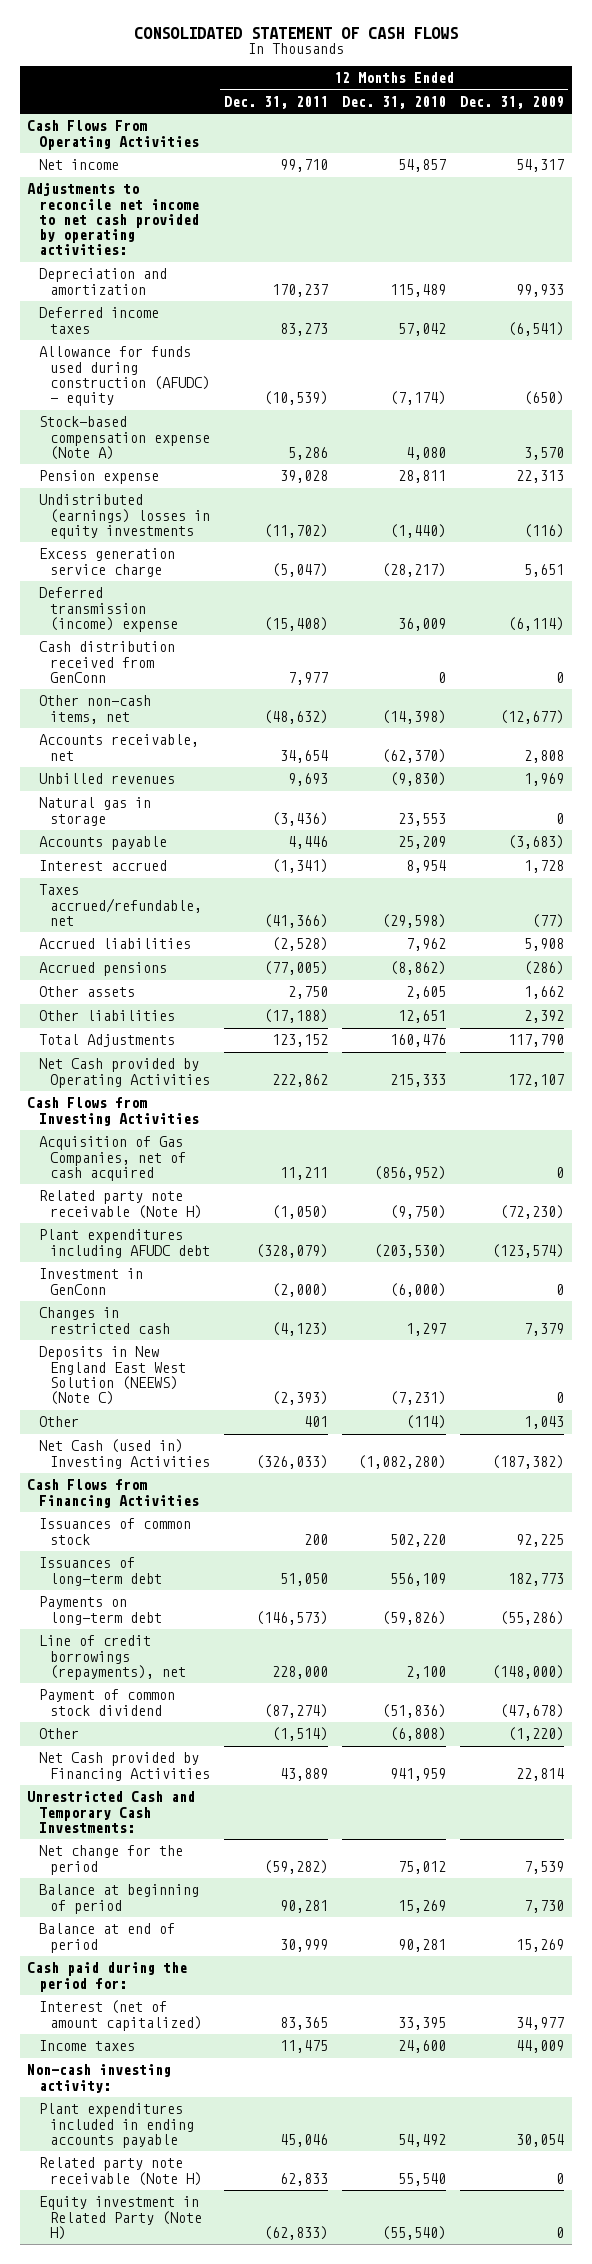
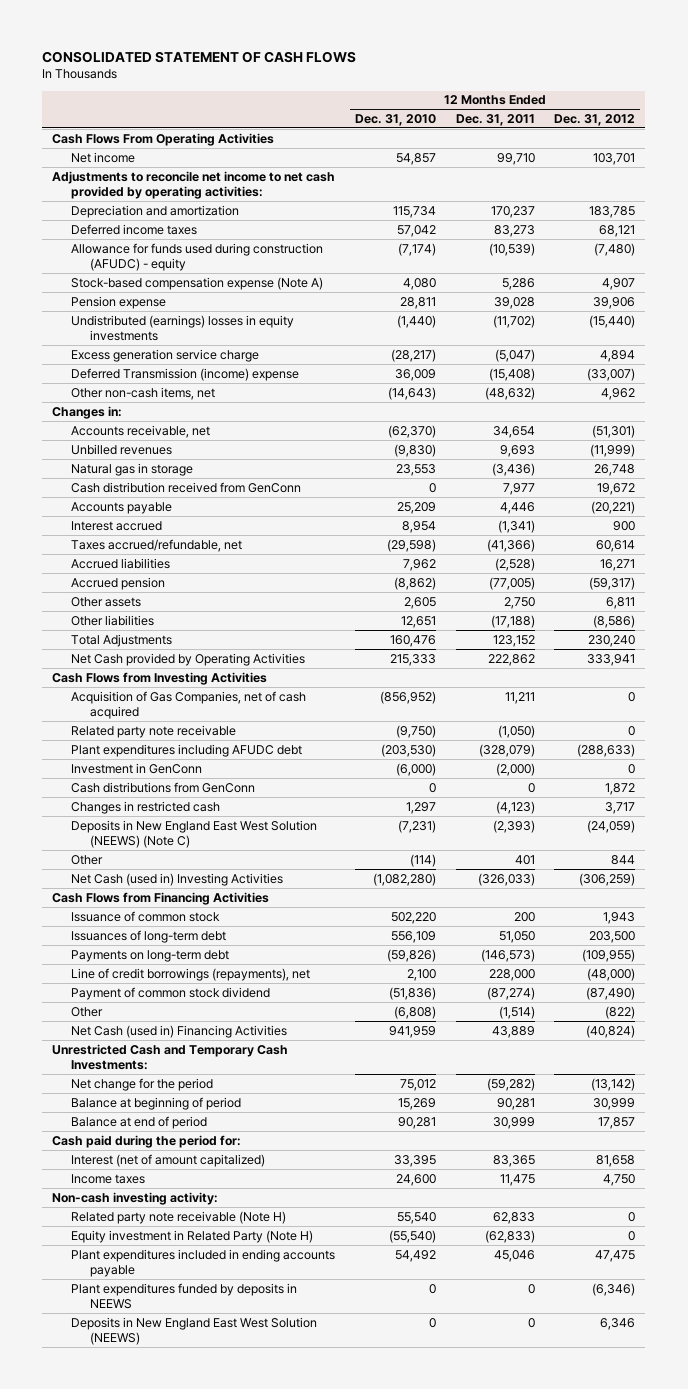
- | 12 Months Ended Dec. 31, 2011 | 12 Months Ended Dec. 31, 2010 | 12 Months Ended Dec. 31, 2009
+ | 12 Months Ended Dec. 31, 2010 | 12 Months Ended Dec. 31, 2011 | 12 Months Ended Dec. 31, 2012
- Depreciation and amortization | 170,237 | 115,489 | 99,933
+ Depreciation and amortization | 115,734 | 170,237 | 183,785
- Deferred transmission (income) expense | (15,408) | 36,009 | (6,114)
- Other non-cash items, net | (48,632) | (14,398) | (12,677)
+ Deferred Transmission (income) expense | 36,009 | (15,408) | (33,007)
+ Other non-cash items, net | (14,643) | (48,632) | 4,962
+ Changes in:
moved down: Cash distribution received from GenConn | 0 | 7,977 | 19,672
- Accrued pensions | (77,005) | (8,862) | (286)
+ Accrued pension | (8,862) | (77,005) | (59,317)
- Related party note receivable (Note H) | (1,050) | (9,750) | (72,230)
+ Related party note receivable | (9,750) | (1,050) | 0
+ Cash distributions from GenConn | 0 | 0 | 1,872
- Issuances of common stock | 200 | 502,220 | 92,225
+ Issuance of common stock | 502,220 | 200 | 1,943
- Net Cash provided by Financing Activities | 43,889 | 941,959 | 22,814
+ Net Cash (used in) Financing Activities | 941,959 | 43,889 | (40,824)
moved down: Plant expenditures included in ending accounts payable | 54,492 | 45,046 | 47,475
+ Plant expenditures funded by deposits in NEEWS | 0 | 0 | (6,346)
+ Deposits in New England East West Solution (NEEWS) | 0 | 0 | 6,346

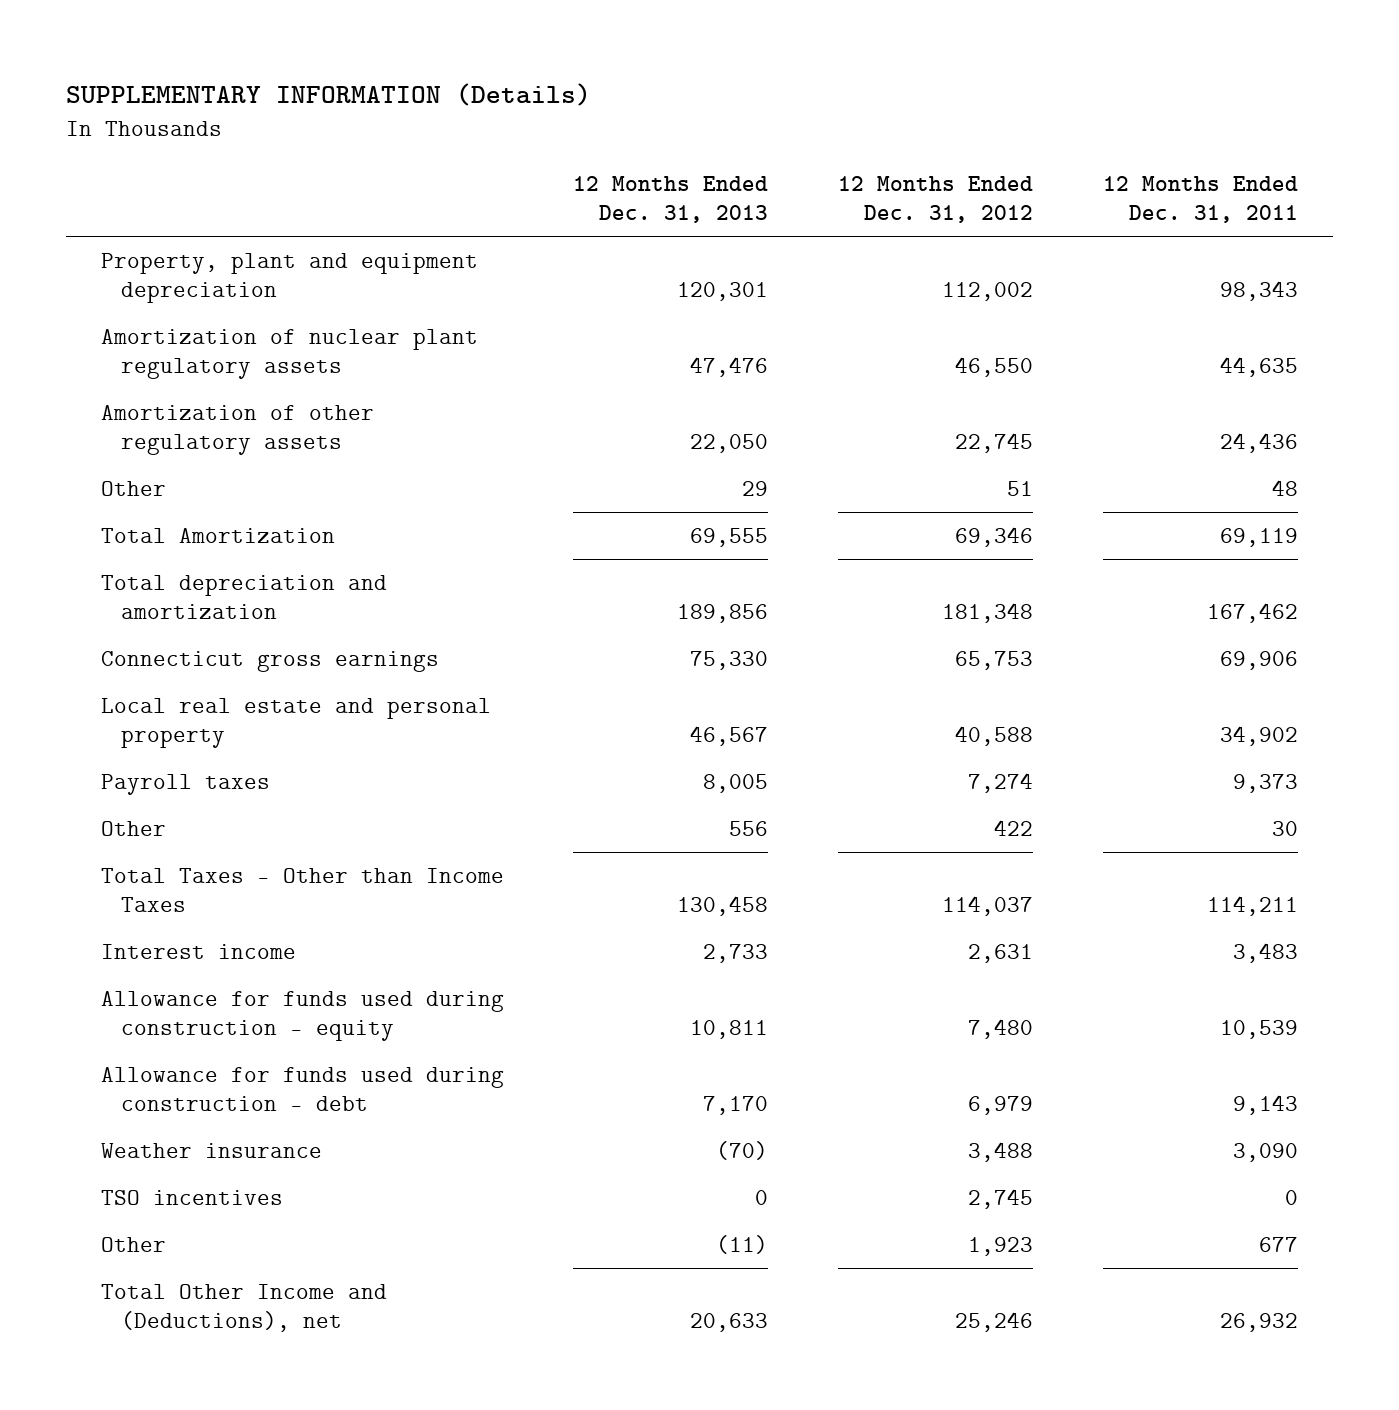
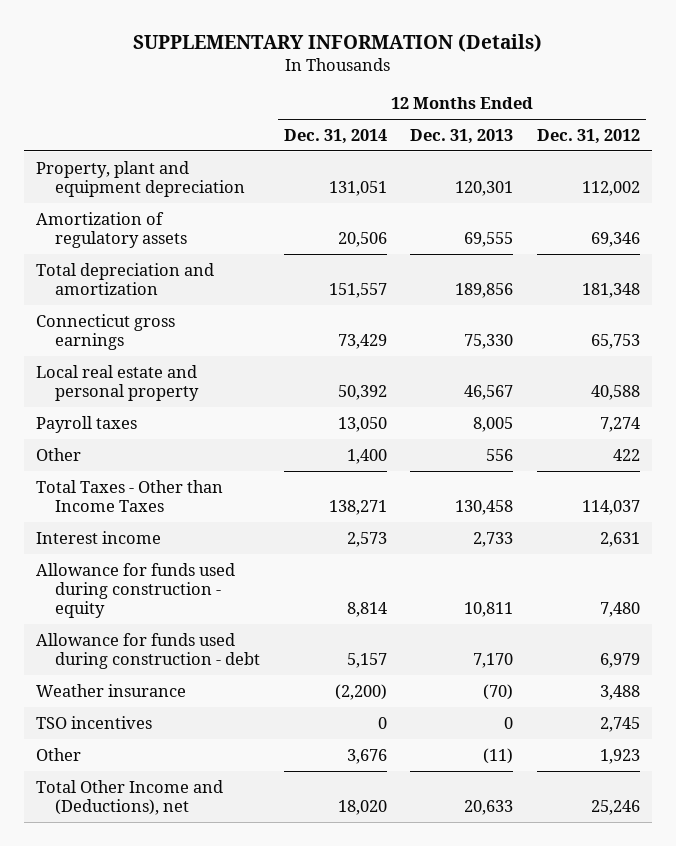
- | 12 Months Ended Dec. 31, 2013 | 12 Months Ended Dec. 31, 2012 | 12 Months Ended Dec. 31, 2011
+ | 12 Months Ended Dec. 31, 2014 | 12 Months Ended Dec. 31, 2013 | 12 Months Ended Dec. 31, 2012
- Amortization of nuclear plant regulatory assets | 47,476 | 46,550 | 44,635
- Amortization of other regulatory assets | 22,050 | 22,745 | 24,436
- Other | 29 | 51 | 48
- Total Amortization | 69,555 | 69,346 | 69,119
+ Amortization of regulatory assets | 20,506 | 69,555 | 69,346

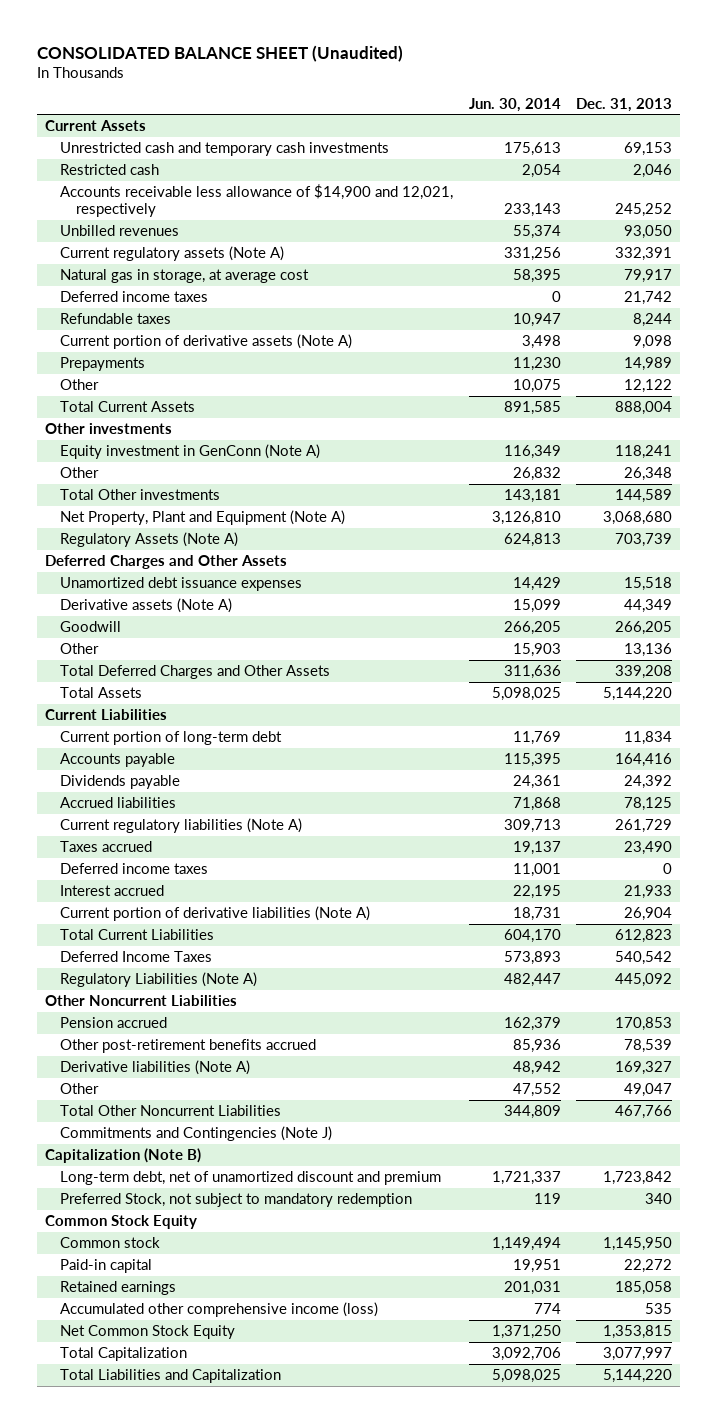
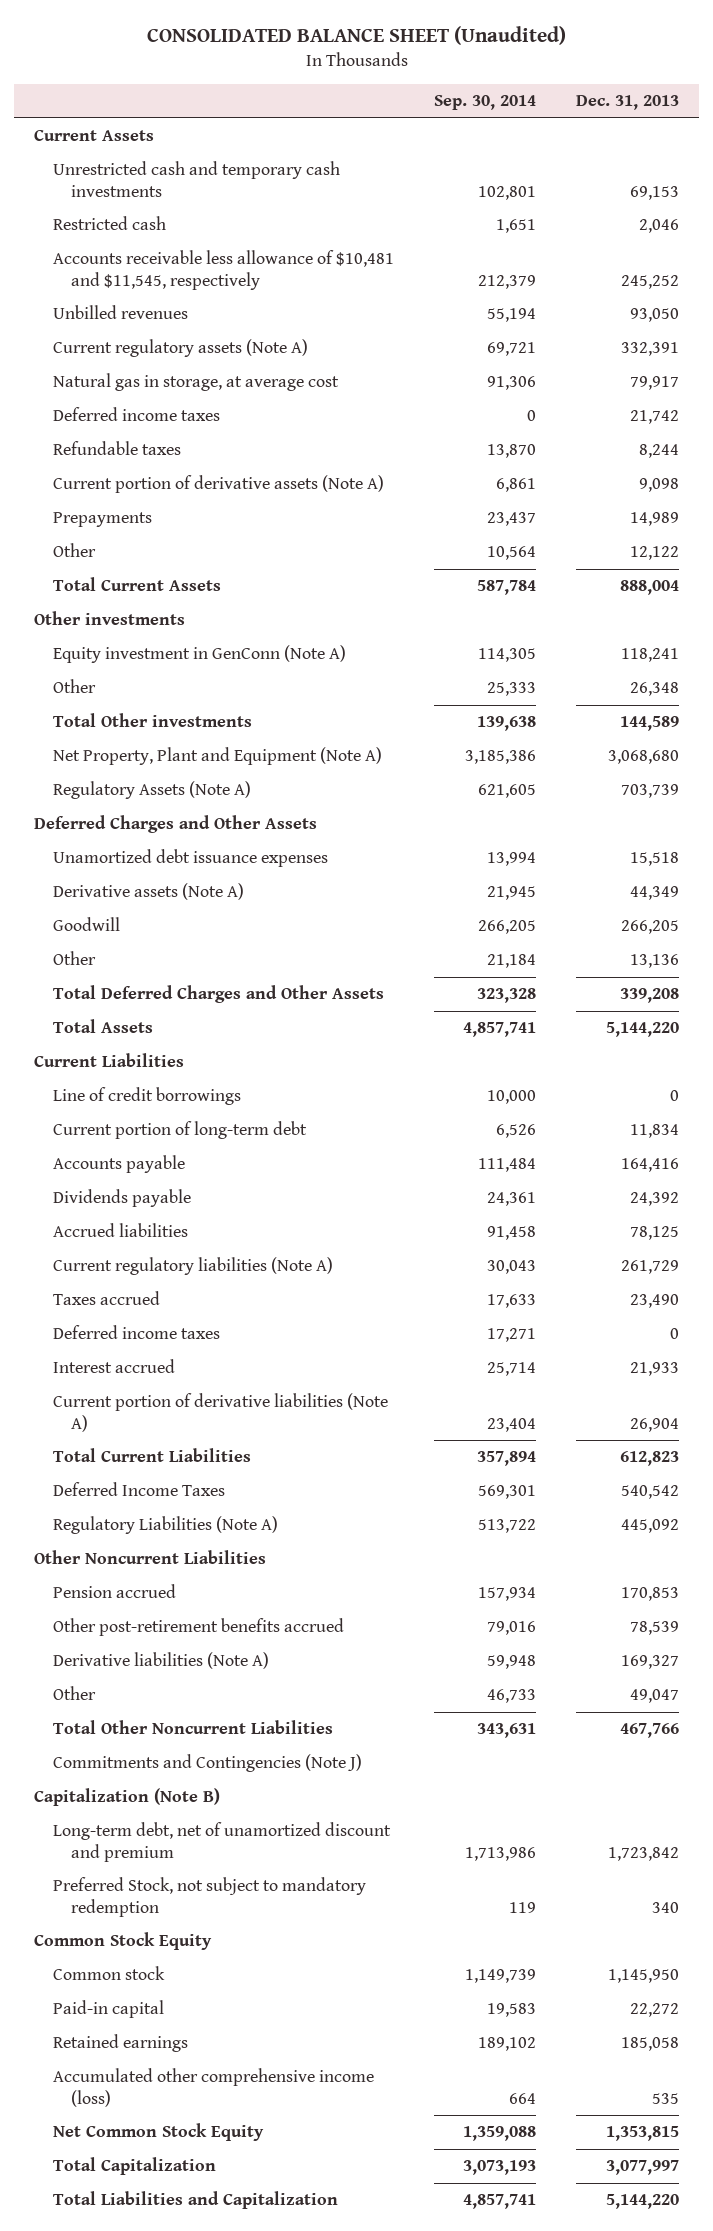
- | Jun. 30, 2014 | Dec. 31, 2013
+ | Sep. 30, 2014 | Dec. 31, 2013
- Accounts receivable less allowance of $14,900 and 12,021, respectively | 233,143 | 245,252
+ Accounts receivable less allowance of $10,481 and $11,545, respectively | 212,379 | 245,252
+ Line of credit borrowings | 10,000 | 0

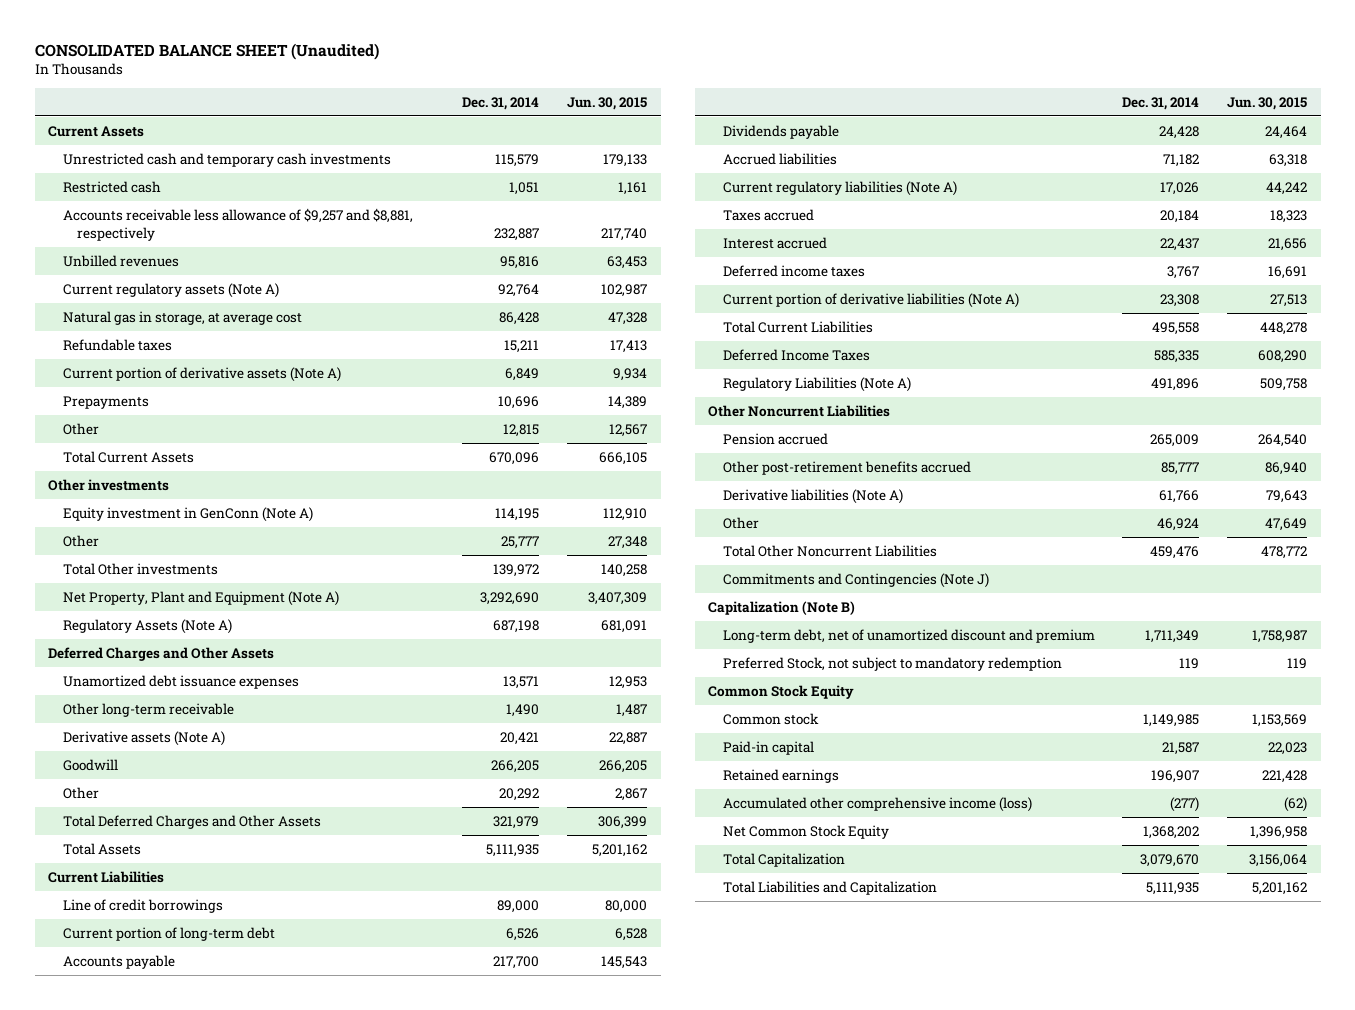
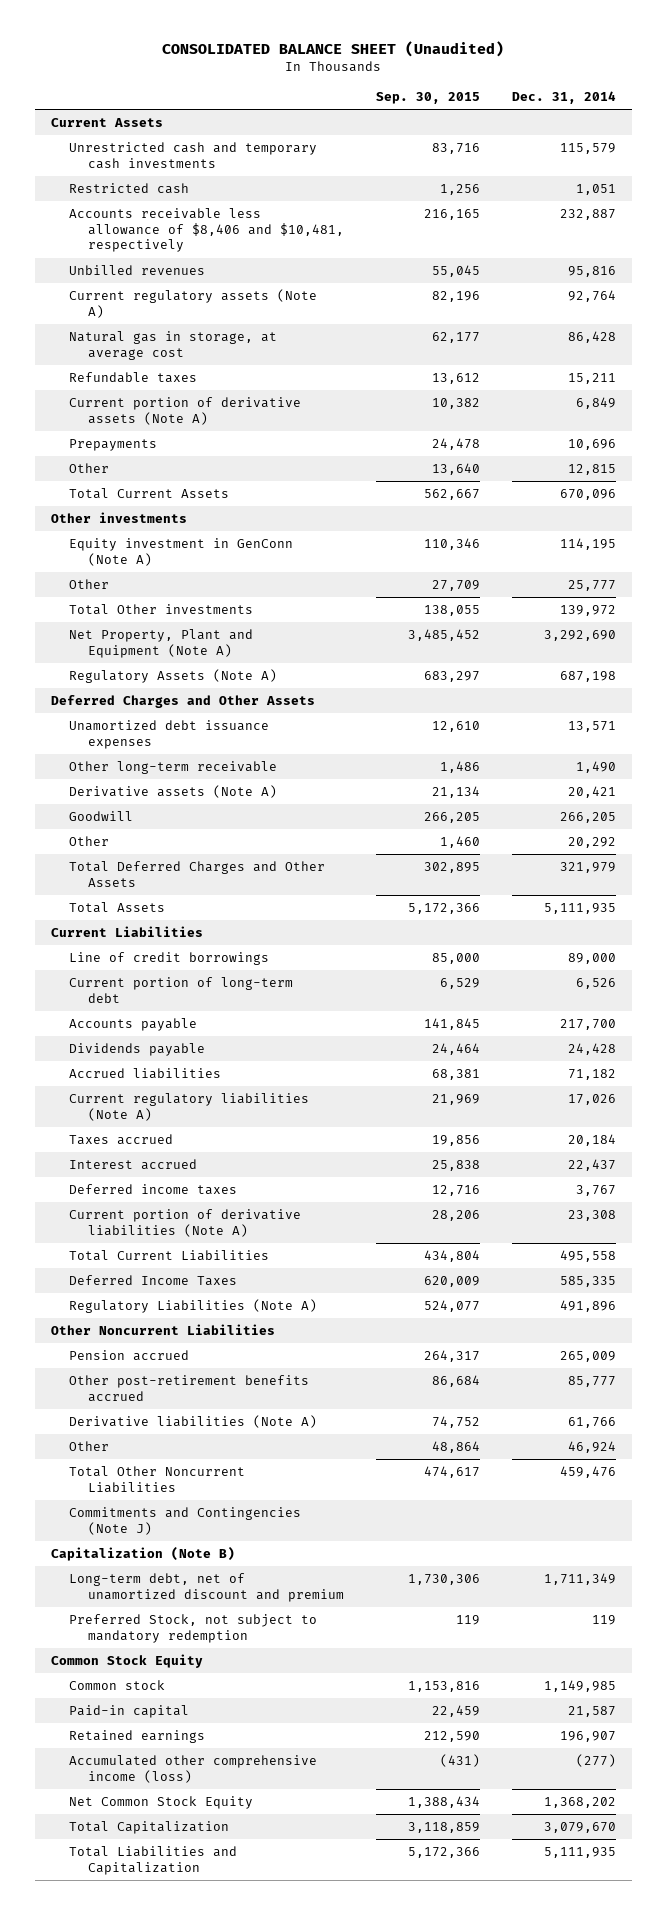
- | Dec. 31, 2014 | Jun. 30, 2015
+ | Sep. 30, 2015 | Dec. 31, 2014
- Accounts receivable less allowance of $9,257 and $8,881, respectively | 232,887 | 217,740
+ Accounts receivable less allowance of $8,406 and $10,481, respectively | 216,165 | 232,887

